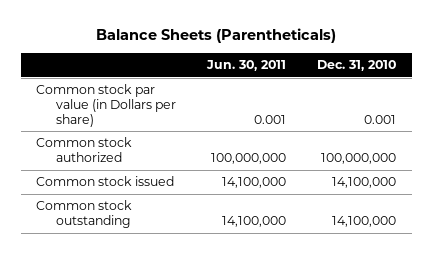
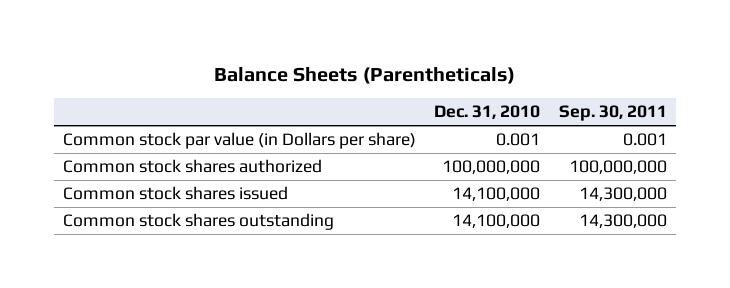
- | Jun. 30, 2011 | Dec. 31, 2010
+ | Dec. 31, 2010 | Sep. 30, 2011
- Common stock authorized | 100,000,000 | 100,000,000
- Common stock issued | 14,100,000 | 14,100,000
- Common stock outstanding | 14,100,000 | 14,100,000
+ Common stock shares authorized | 100,000,000 | 100,000,000
+ Common stock shares issued | 14,100,000 | 14,300,000
+ Common stock shares outstanding | 14,100,000 | 14,300,000

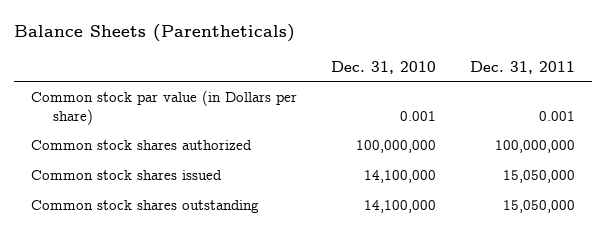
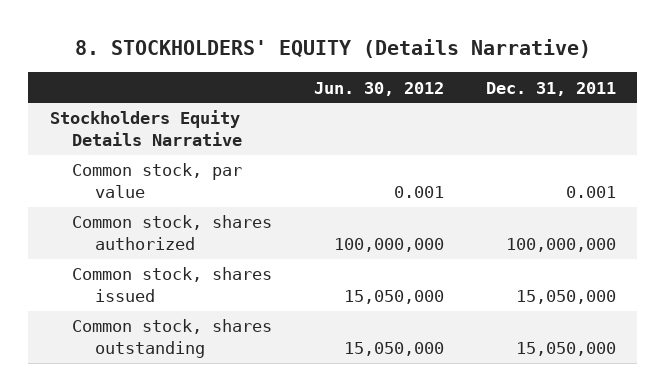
- Balance Sheets (Parentheticals)
+ 8. STOCKHOLDERS' EQUITY (Details Narrative)
- | Dec. 31, 2010 | Dec. 31, 2011
+ | Jun. 30, 2012 | Dec. 31, 2011
- Common stock par value (in Dollars per share) | 0.001 | 0.001
- Common stock shares authorized | 100,000,000 | 100,000,000
- Common stock shares issued | 14,100,000 | 15,050,000
- Common stock shares outstanding | 14,100,000 | 15,050,000
+ Stockholders Equity Details Narrative
+ Common stock, par value | 0.001 | 0.001
+ Common stock, shares authorized | 100,000,000 | 100,000,000
+ Common stock, shares issued | 15,050,000 | 15,050,000
+ Common stock, shares outstanding | 15,050,000 | 15,050,000

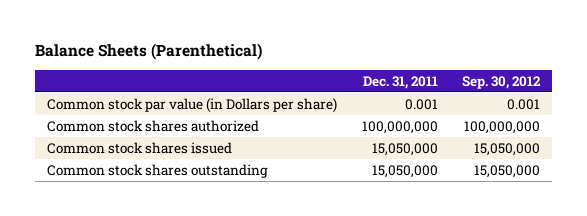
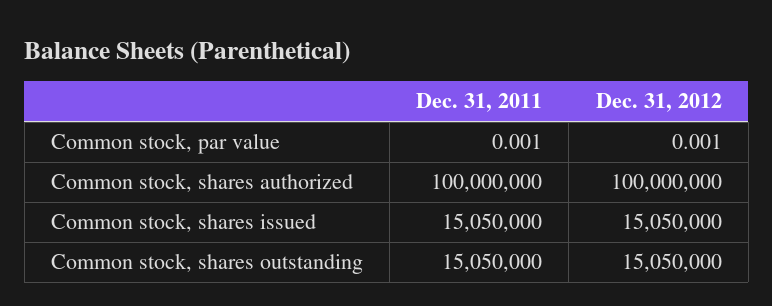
- | Dec. 31, 2011 | Sep. 30, 2012
+ | Dec. 31, 2011 | Dec. 31, 2012
- Common stock par value (in Dollars per share) | 0.001 | 0.001
- Common stock shares authorized | 100,000,000 | 100,000,000
- Common stock shares issued | 15,050,000 | 15,050,000
- Common stock shares outstanding | 15,050,000 | 15,050,000
+ Common stock, par value | 0.001 | 0.001
+ Common stock, shares authorized | 100,000,000 | 100,000,000
+ Common stock, shares issued | 15,050,000 | 15,050,000
+ Common stock, shares outstanding | 15,050,000 | 15,050,000

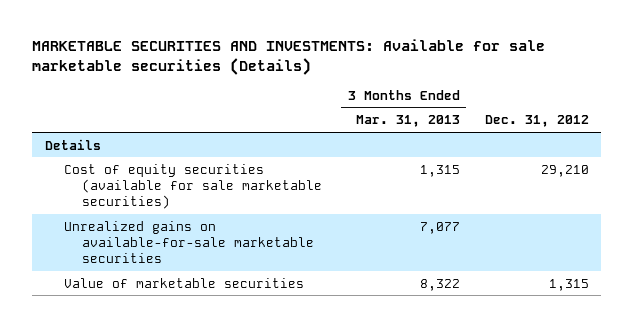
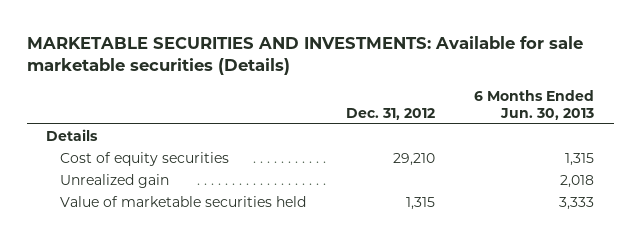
- | 3 Months Ended Mar. 31, 2013 | Dec. 31, 2012
+ | Dec. 31, 2012 | 6 Months Ended Jun. 30, 2013
- Cost of equity securities (available for sale marketable securities) | 1,315 | 29,210
- Unrealized gains on available-for-sale marketable securities | 7,077 |
- Value of marketable securities | 8,322 | 1,315
+ Cost of equity securities | 29,210 | 1,315
+ Unrealized gain | | 2,018
+ Value of marketable securities held | 1,315 | 3,333

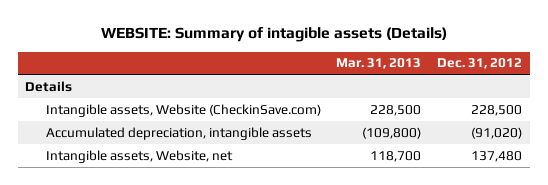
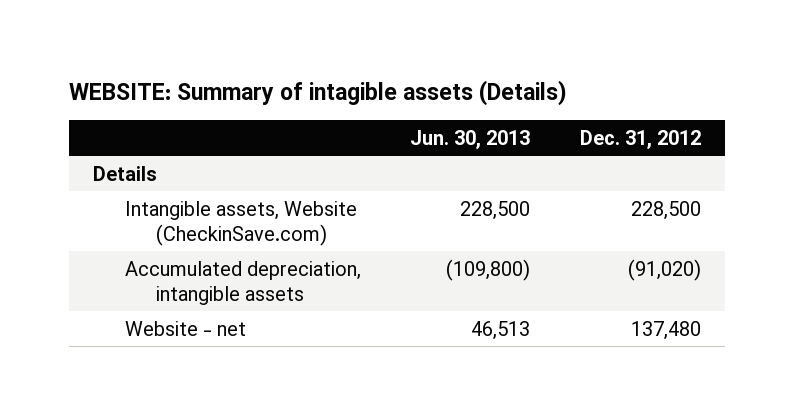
- | Mar. 31, 2013 | Dec. 31, 2012
+ | Jun. 30, 2013 | Dec. 31, 2012
- Intangible assets, Website, net | 118,700 | 137,480
+ Website - net | 46,513 | 137,480

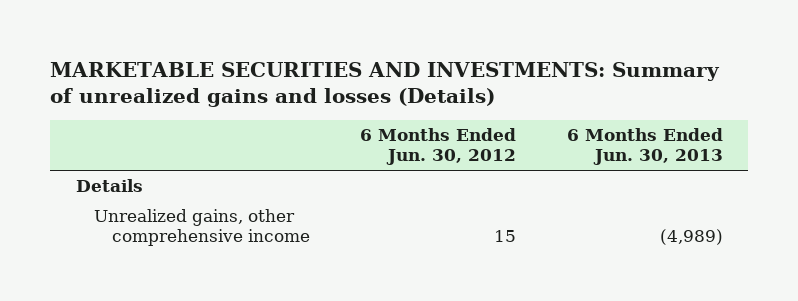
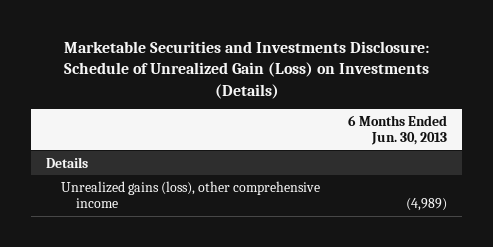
- MARKETABLE SECURITIES AND INVESTMENTS: Summary of unrealized gains and losses (Details)
+ Marketable Securities and Investments Disclosure: Schedule of Unrealized Gain (Loss) on Investments (Details)
- | 6 Months Ended Jun. 30, 2012 | 6 Months Ended Jun. 30, 2013
+ | 6 Months Ended Jun. 30, 2013
- Unrealized gains, other comprehensive income | 15 | (4,989)
+ Unrealized gains (loss), other comprehensive income | (4,989)

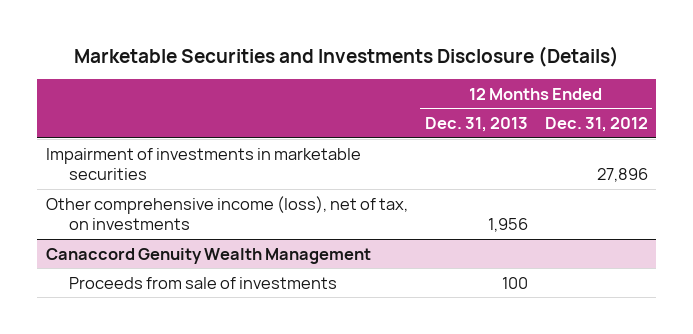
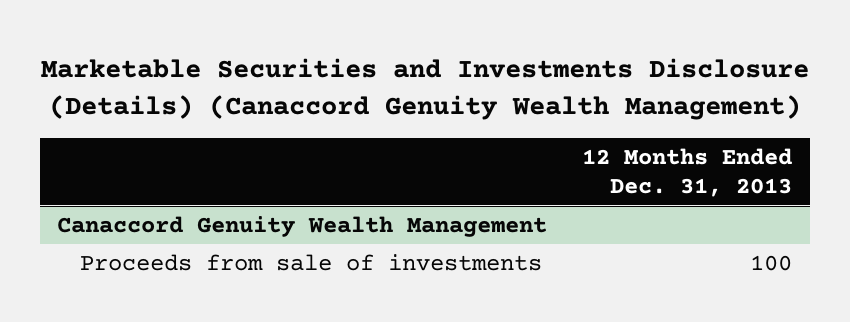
- Marketable Securities and Investments Disclosure (Details)
+ Marketable Securities and Investments Disclosure (Details) (Canaccord Genuity Wealth Management)
- | 12 Months Ended Dec. 31, 2013 | 12 Months Ended Dec. 31, 2012
+ | 12 Months Ended Dec. 31, 2013
- Impairment of investments in marketable securities | | 27,896
- Other comprehensive income (loss), net of tax, on investments | 1,956 |

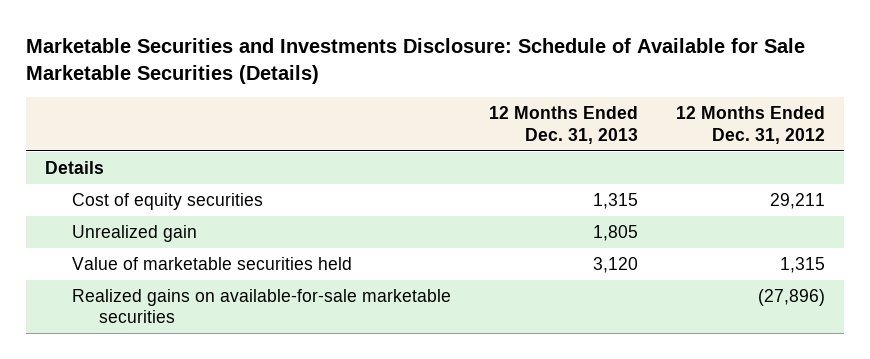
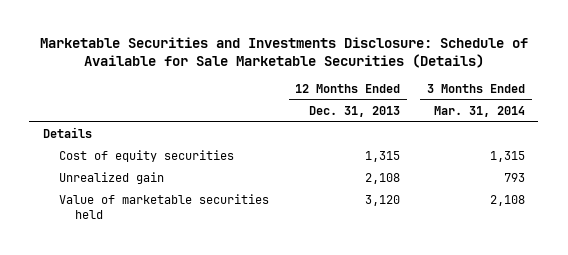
- | 12 Months Ended Dec. 31, 2013 | 12 Months Ended Dec. 31, 2012
+ | 12 Months Ended Dec. 31, 2013 | 3 Months Ended Mar. 31, 2014
- Unrealized gain | 1,805 |
+ Unrealized gain | 2,108 | 793
- Realized gains on available-for-sale marketable securities | | (27,896)

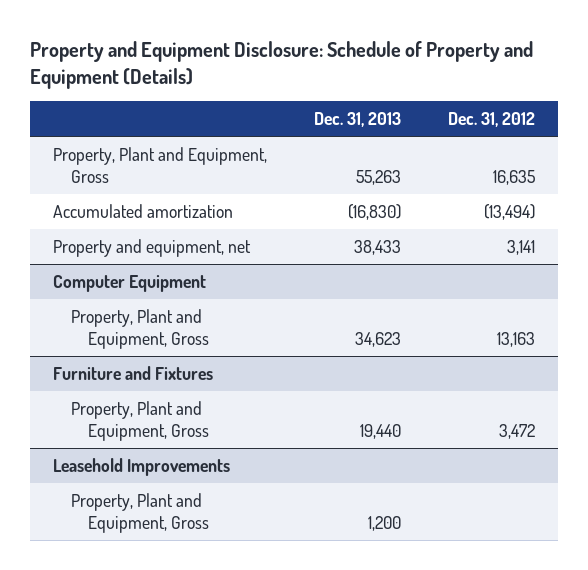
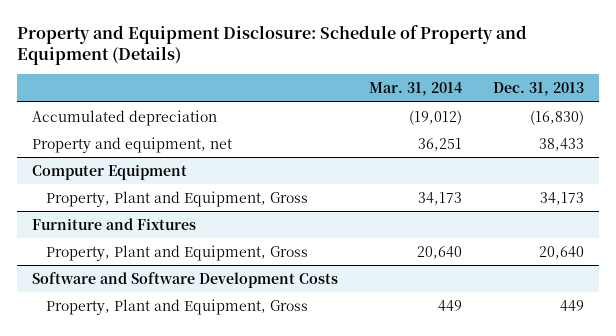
- | Dec. 31, 2013 | Dec. 31, 2012
+ | Mar. 31, 2014 | Dec. 31, 2013
- Property, Plant and Equipment, Gross | 55,263 | 16,635
- Accumulated amortization | (16,830) | (13,494)
+ Accumulated depreciation | (19,012) | (16,830)
@ Computer Equipment
- Property, Plant and Equipment, Gross | 34,623 | 13,163
+ Property, Plant and Equipment, Gross | 34,173 | 34,173
@ Furniture and Fixtures
- Property, Plant and Equipment, Gross | 19,440 | 3,472
- Leasehold Improvements
- Property, Plant and Equipment, Gross | 1,200 |
@ Furniture and Fixtures
+ Property, Plant and Equipment, Gross | 20,640 | 20,640
+ Software and Software Development Costs
+ Property, Plant and Equipment, Gross | 449 | 449

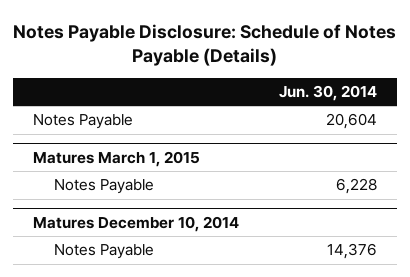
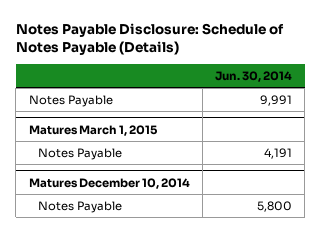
- Notes Payable | 20,604
+ Notes Payable | 9,991
@ Matures March 1, 2015
- Notes Payable | 6,228
+ Notes Payable | 4,191
@ Matures December 10, 2014
- Notes Payable | 14,376
+ Notes Payable | 5,800

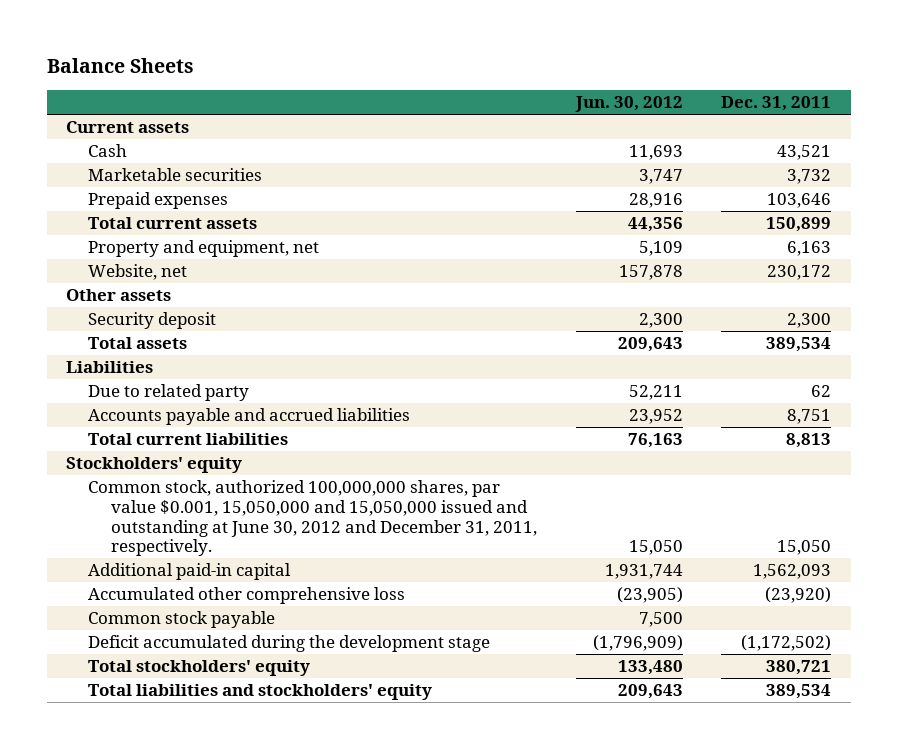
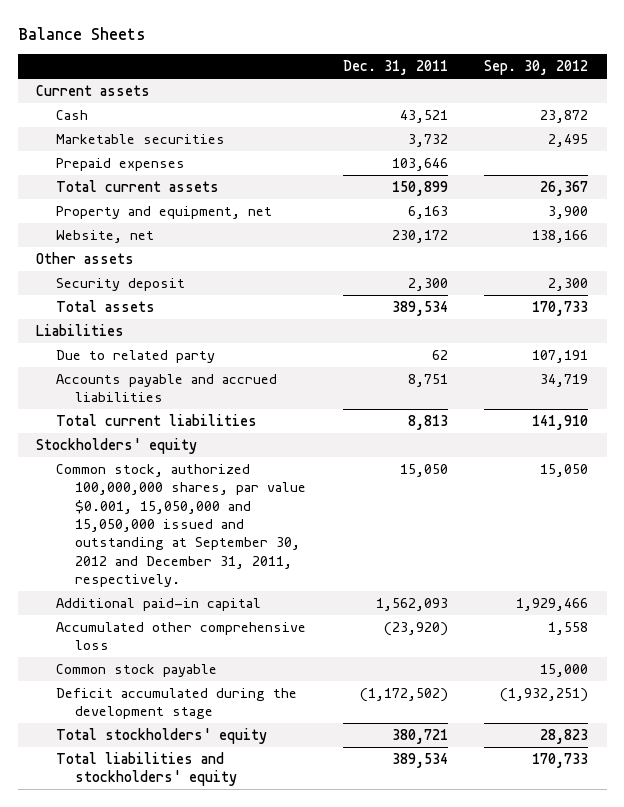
- | Jun. 30, 2012 | Dec. 31, 2011
+ | Dec. 31, 2011 | Sep. 30, 2012
- Common stock, authorized 100,000,000 shares, par value $0.001, 15,050,000 and 15,050,000 issued and outstanding at June 30, 2012 and December 31, 2011, respectively. | 15,050 | 15,050
+ Common stock, authorized 100,000,000 shares, par value $0.001, 15,050,000 and 15,050,000 issued and outstanding at September 30, 2012 and December 31, 2011, respectively. | 15,050 | 15,050

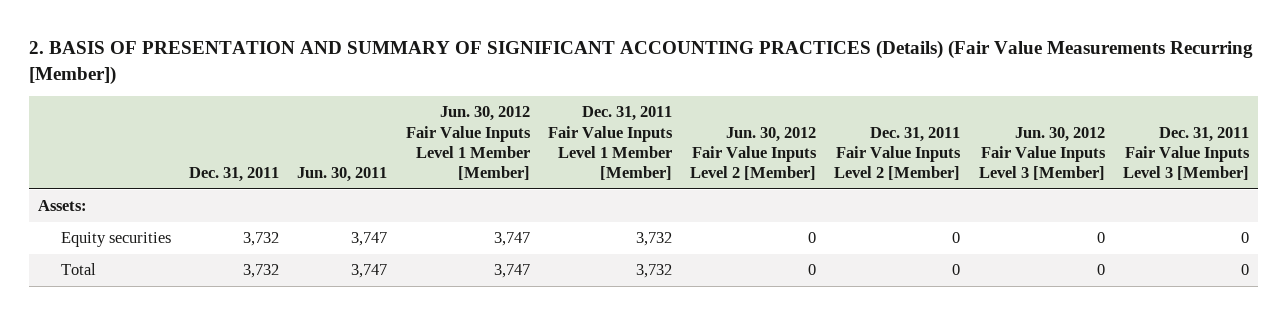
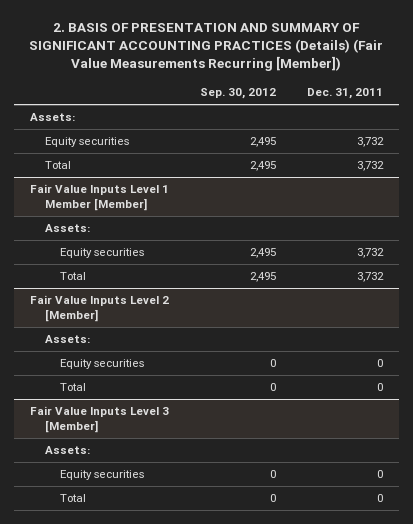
- | Dec. 31, 2011 | Jun. 30, 2011 | Jun. 30, 2012 Fair Value Inputs Level 1 Member [Member] | Dec. 31, 2011 Fair Value Inputs Level 1 Member [Member] | Jun. 30, 2012 Fair Value Inputs Level 2 [Member] | Dec. 31, 2011 Fair Value Inputs Level 2 [Member] | Jun. 30, 2012 Fair Value Inputs Level 3 [Member] | Dec. 31, 2011 Fair Value Inputs Level 3 [Member]
+ | Sep. 30, 2012 | Dec. 31, 2011
+ Fair Value Inputs Level 1 Member [Member]
+ Assets:
+ Equity securities | 2,495 | 3,732
+ Total | 2,495 | 3,732
+ Fair Value Inputs Level 2 [Member]
+ Assets:
+ Equity securities | 0 | 0
+ Total | 0 | 0
+ Fair Value Inputs Level 3 [Member]
+ Assets:
+ Equity securities | 0 | 0
+ Total | 0 | 0

